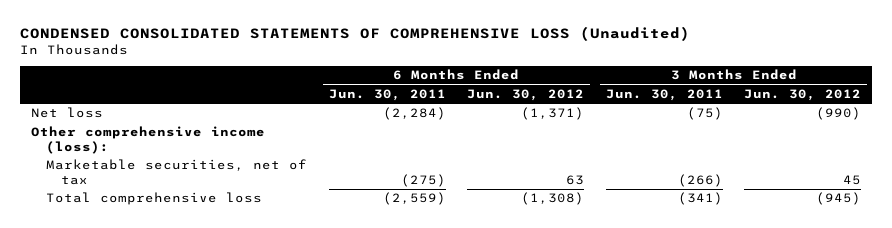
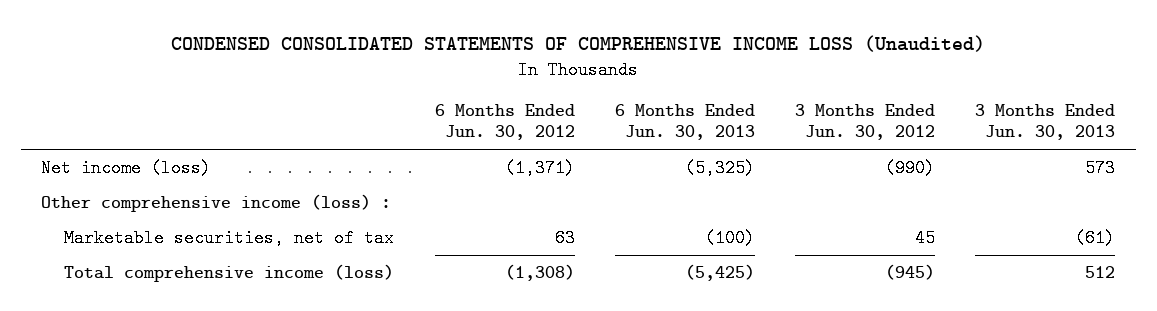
- CONDENSED CONSOLIDATED STATEMENTS OF COMPREHENSIVE LOSS (Unaudited)
+ CONDENSED CONSOLIDATED STATEMENTS OF COMPREHENSIVE INCOME LOSS (Unaudited)
- | 6 Months Ended Jun. 30, 2011 | 6 Months Ended Jun. 30, 2012 | 3 Months Ended Jun. 30, 2011 | 3 Months Ended Jun. 30, 2012
+ | 6 Months Ended Jun. 30, 2012 | 6 Months Ended Jun. 30, 2013 | 3 Months Ended Jun. 30, 2012 | 3 Months Ended Jun. 30, 2013
- Net loss | (2,284) | (1,371) | (75) | (990)
- Other comprehensive income (loss):
+ Net income (loss) | (1,371) | (5,325) | (990) | 573
+ Other comprehensive income (loss) :
- Total comprehensive loss | (2,559) | (1,308) | (341) | (945)
+ Total comprehensive income (loss) | (1,308) | (5,425) | (945) | 512

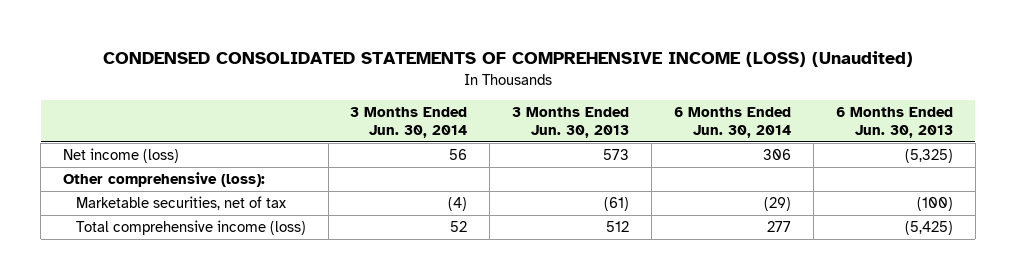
- CONDENSED CONSOLIDATED STATEMENTS OF COMPREHENSIVE INCOME LOSS (Unaudited)
+ CONDENSED CONSOLIDATED STATEMENTS OF COMPREHENSIVE INCOME (LOSS) (Unaudited)
- | 6 Months Ended Jun. 30, 2012 | 6 Months Ended Jun. 30, 2013 | 3 Months Ended Jun. 30, 2012 | 3 Months Ended Jun. 30, 2013
+ | 3 Months Ended Jun. 30, 2014 | 3 Months Ended Jun. 30, 2013 | 6 Months Ended Jun. 30, 2014 | 6 Months Ended Jun. 30, 2013
- Other comprehensive income (loss) :
+ Other comprehensive (loss):

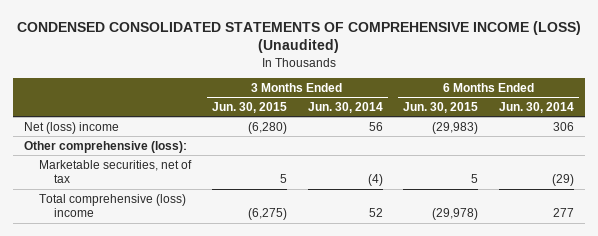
- | 3 Months Ended Jun. 30, 2014 | 3 Months Ended Jun. 30, 2013 | 6 Months Ended Jun. 30, 2014 | 6 Months Ended Jun. 30, 2013
+ | 3 Months Ended Jun. 30, 2015 | 3 Months Ended Jun. 30, 2014 | 6 Months Ended Jun. 30, 2015 | 6 Months Ended Jun. 30, 2014
- Net income (loss) | 56 | 573 | 306 | (5,325)
+ Net (loss) income | (6,280) | 56 | (29,983) | 306
- Total comprehensive income (loss) | 52 | 512 | 277 | (5,425)
+ Total comprehensive (loss) income | (6,275) | 52 | (29,978) | 277

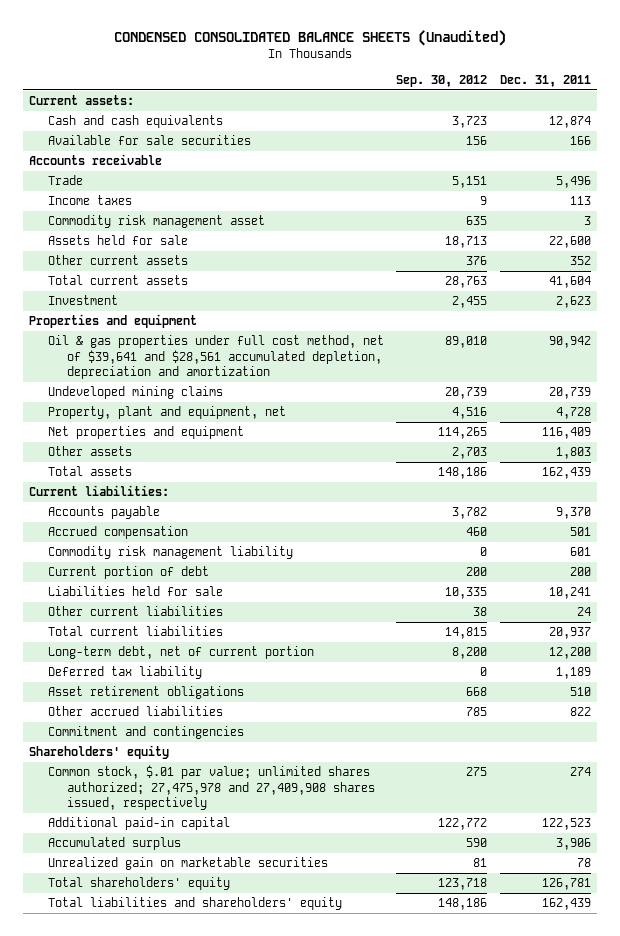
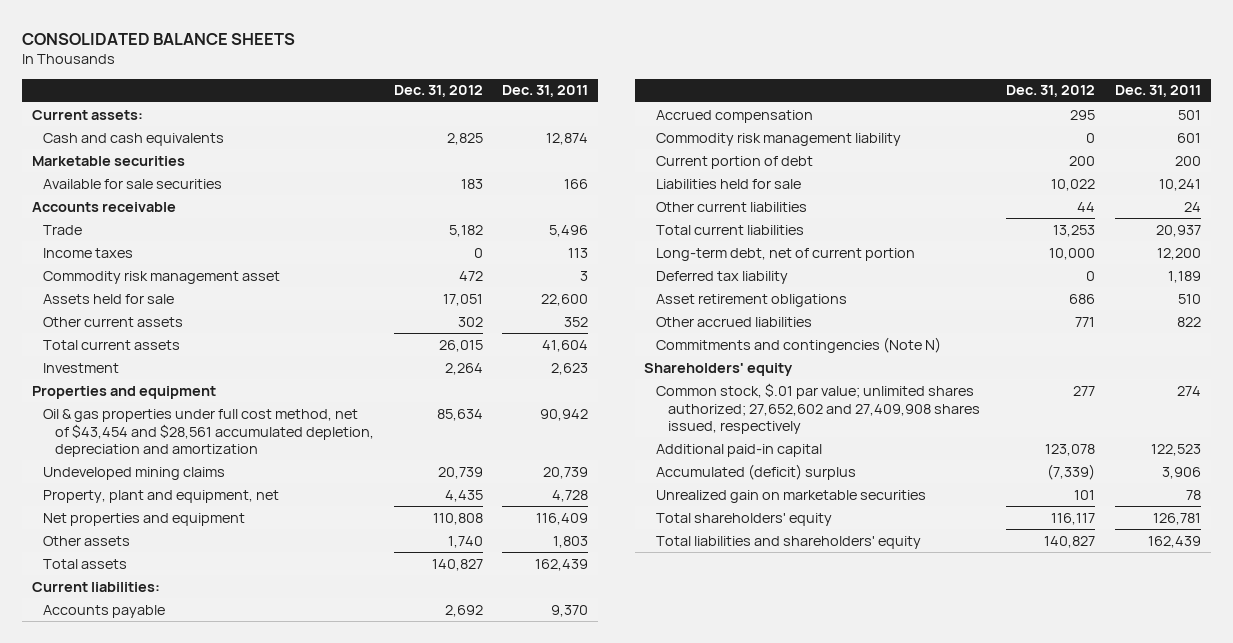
- CONDENSED CONSOLIDATED BALANCE SHEETS (Unaudited)
+ CONSOLIDATED BALANCE SHEETS
- | Sep. 30, 2012 | Dec. 31, 2011
+ | Dec. 31, 2012 | Dec. 31, 2011
+ Marketable securities
- Oil & gas properties under full cost method, net of $39,641 and $28,561 accumulated depletion, depreciation and amortization | 89,010 | 90,942
+ Oil & gas properties under full cost method, net of $43,454 and $28,561 accumulated depletion, depreciation and amortization | 85,634 | 90,942
- Commitment and contingencies
+ Commitments and contingencies (Note N)
- Common stock, $.01 par value; unlimited shares authorized; 27,475,978 and 27,409,908 shares issued, respectively | 275 | 274
+ Common stock, $.01 par value; unlimited shares authorized; 27,652,602 and 27,409,908 shares issued, respectively | 277 | 274
- Accumulated surplus | 590 | 3,906
+ Accumulated (deficit) surplus | (7,339) | 3,906

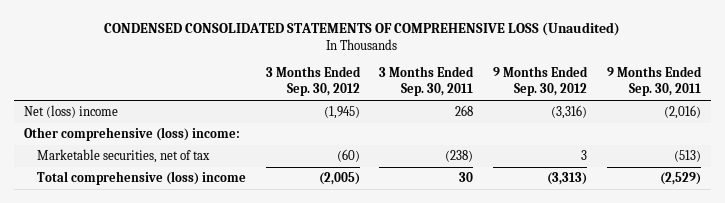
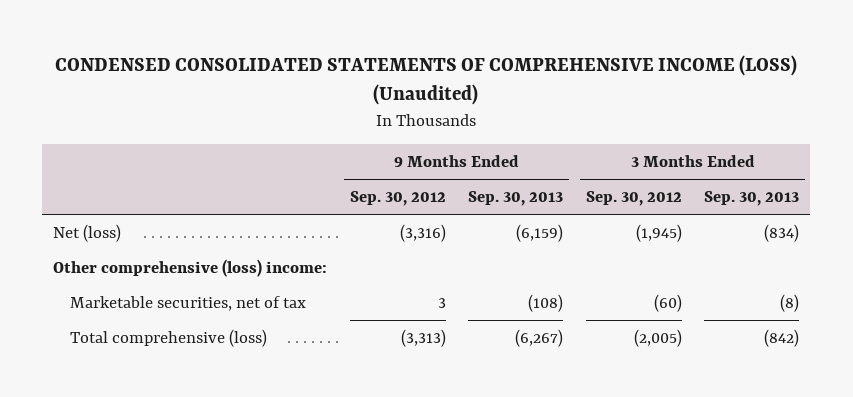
- CONDENSED CONSOLIDATED STATEMENTS OF COMPREHENSIVE LOSS (Unaudited)
+ CONDENSED CONSOLIDATED STATEMENTS OF COMPREHENSIVE INCOME (LOSS) (Unaudited)
- | 3 Months Ended Sep. 30, 2012 | 3 Months Ended Sep. 30, 2011 | 9 Months Ended Sep. 30, 2012 | 9 Months Ended Sep. 30, 2011
+ | 9 Months Ended Sep. 30, 2012 | 9 Months Ended Sep. 30, 2013 | 3 Months Ended Sep. 30, 2012 | 3 Months Ended Sep. 30, 2013
- Net (loss) income | (1,945) | 268 | (3,316) | (2,016)
+ Net (loss) | (3,316) | (6,159) | (1,945) | (834)
- Total comprehensive (loss) income | (2,005) | 30 | (3,313) | (2,529)
+ Total comprehensive (loss) | (3,313) | (6,267) | (2,005) | (842)

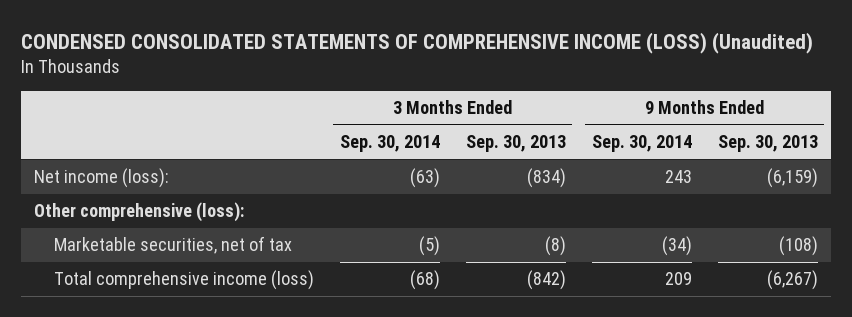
- | 9 Months Ended Sep. 30, 2012 | 9 Months Ended Sep. 30, 2013 | 3 Months Ended Sep. 30, 2012 | 3 Months Ended Sep. 30, 2013
+ | 3 Months Ended Sep. 30, 2014 | 3 Months Ended Sep. 30, 2013 | 9 Months Ended Sep. 30, 2014 | 9 Months Ended Sep. 30, 2013
- Net (loss) | (3,316) | (6,159) | (1,945) | (834)
- Other comprehensive (loss) income:
+ Net income (loss): | (63) | (834) | 243 | (6,159)
+ Other comprehensive (loss):
- Total comprehensive (loss) | (3,313) | (6,267) | (2,005) | (842)
+ Total comprehensive income (loss) | (68) | (842) | 209 | (6,267)

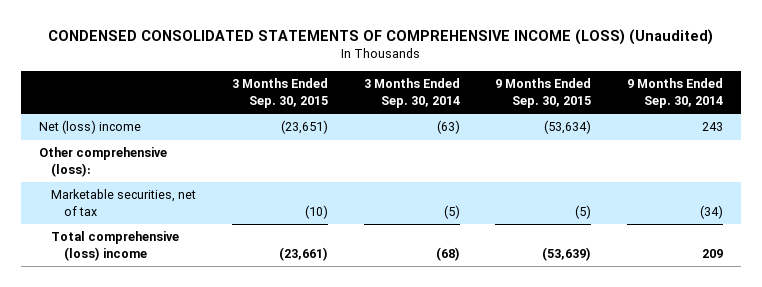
- | 3 Months Ended Sep. 30, 2014 | 3 Months Ended Sep. 30, 2013 | 9 Months Ended Sep. 30, 2014 | 9 Months Ended Sep. 30, 2013
+ | 3 Months Ended Sep. 30, 2015 | 3 Months Ended Sep. 30, 2014 | 9 Months Ended Sep. 30, 2015 | 9 Months Ended Sep. 30, 2014
- Net income (loss): | (63) | (834) | 243 | (6,159)
+ Net (loss) income | (23,651) | (63) | (53,634) | 243
- Total comprehensive income (loss) | (68) | (842) | 209 | (6,267)
+ Total comprehensive (loss) income | (23,661) | (68) | (53,639) | 209

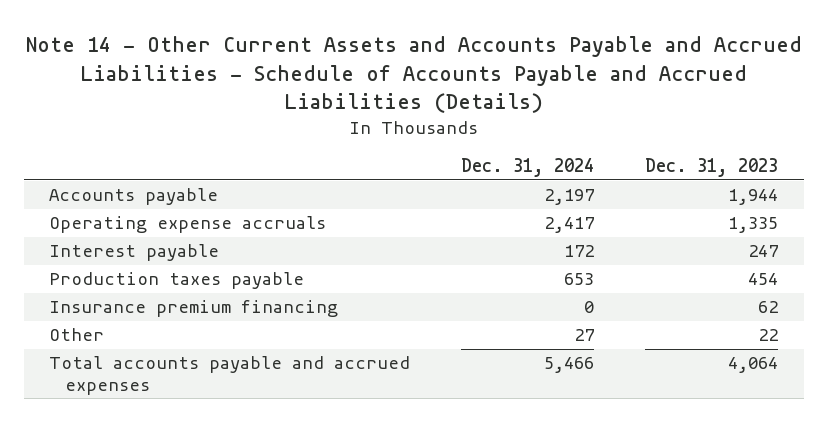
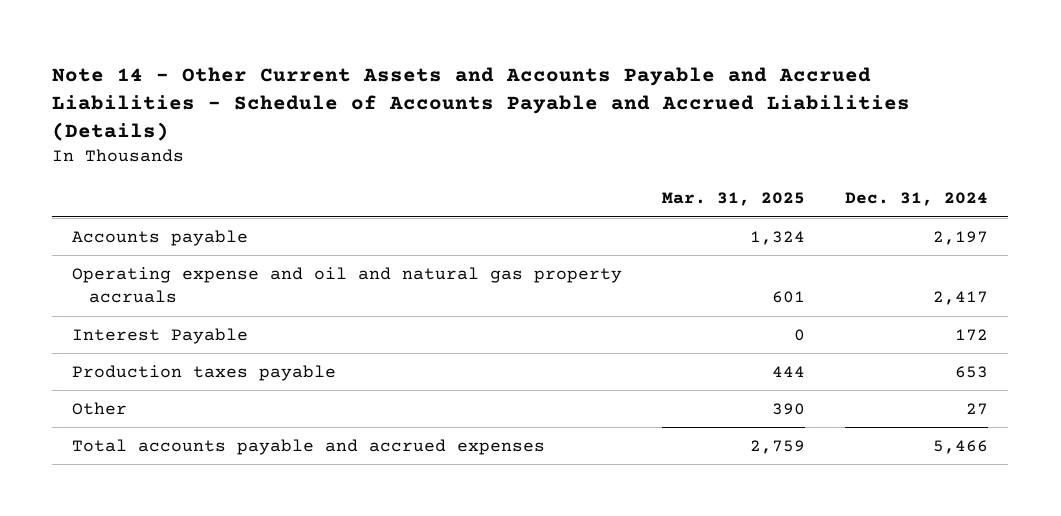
- | Dec. 31, 2024 | Dec. 31, 2023
+ | Mar. 31, 2025 | Dec. 31, 2024
- Operating expense accruals | 2,417 | 1,335
- Interest payable | 172 | 247
+ Operating expense and oil and natural gas property accruals | 601 | 2,417
+ Interest Payable | 0 | 172
- Insurance premium financing | 0 | 62

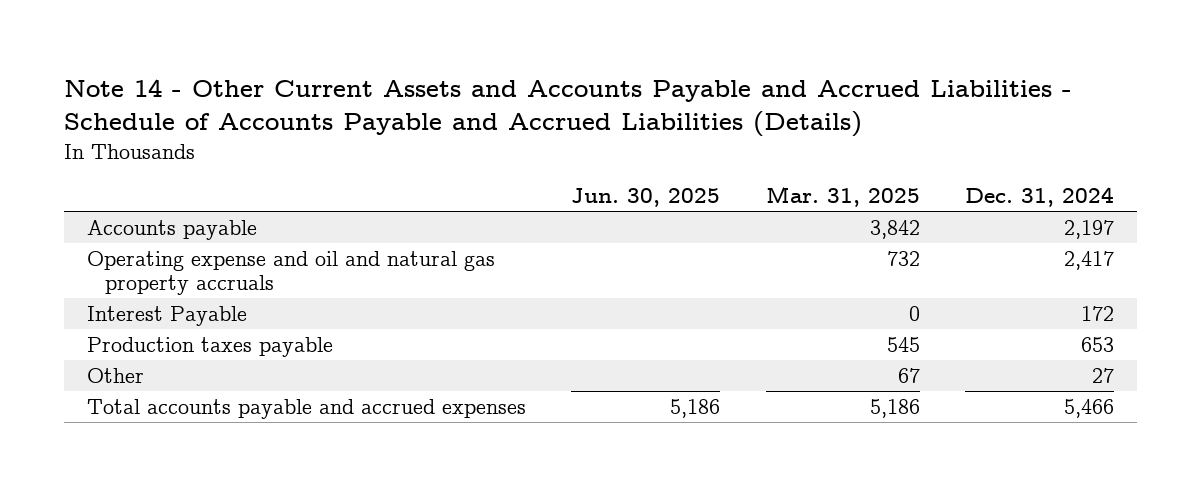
- | Mar. 31, 2025 | Dec. 31, 2024
+ | Jun. 30, 2025 | Mar. 31, 2025 | Dec. 31, 2024
- Accounts payable | 1,324 | 2,197
- Operating expense and oil and natural gas property accruals | 601 | 2,417
+ Accounts payable | | 3,842 | 2,197
+ Operating expense and oil and natural gas property accruals | | 732 | 2,417
- Production taxes payable | 444 | 653
- Other | 390 | 27
- Total accounts payable and accrued expenses | 2,759 | 5,466
+ Production taxes payable | | 545 | 653
+ Other | | 67 | 27
+ Total accounts payable and accrued expenses | 5,186 | 5,186 | 5,466

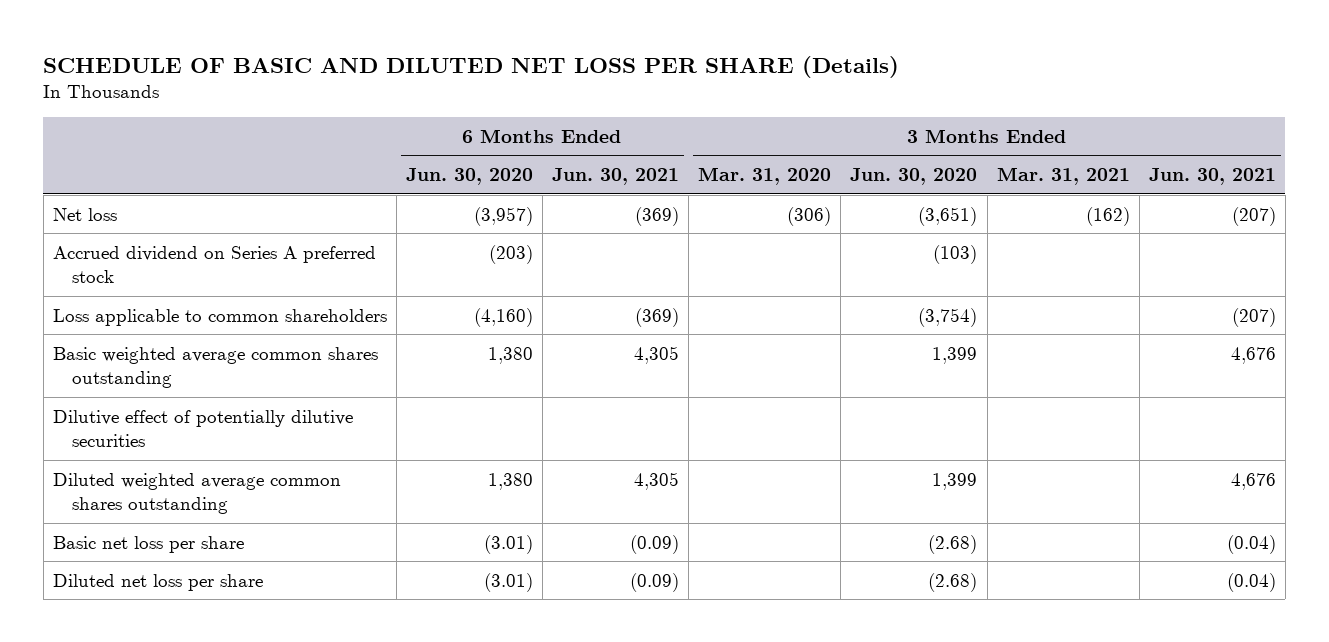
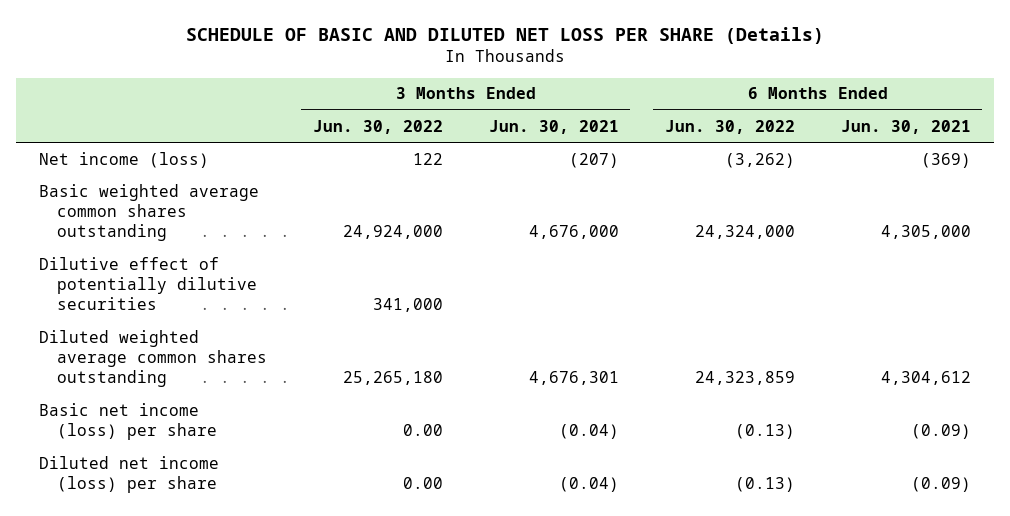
- | 6 Months Ended Jun. 30, 2020 | 6 Months Ended Jun. 30, 2021 | 3 Months Ended Mar. 31, 2020 | 3 Months Ended Jun. 30, 2020 | 3 Months Ended Mar. 31, 2021 | 3 Months Ended Jun. 30, 2021
+ | 3 Months Ended Jun. 30, 2022 | 3 Months Ended Jun. 30, 2021 | 6 Months Ended Jun. 30, 2022 | 6 Months Ended Jun. 30, 2021
- Net loss | (3,957) | (369) | (306) | (3,651) | (162) | (207)
- Accrued dividend on Series A preferred stock | (203) | | | (103) | |
- Loss applicable to common shareholders | (4,160) | (369) | | (3,754) | | (207)
- Basic weighted average common shares outstanding | 1,380 | 4,305 | | 1,399 | | 4,676
+ Net income (loss) | 122 | (207) | (3,262) | (369)
+ Basic weighted average common shares outstanding | 24,924,000 | 4,676,000 | 24,324,000 | 4,305,000
- Diluted weighted average common shares outstanding | 1,380 | 4,305 | | 1,399 | | 4,676
- Basic net loss per share | (3.01) | (0.09) | | (2.68) | | (0.04)
- Diluted net loss per share | (3.01) | (0.09) | | (2.68) | | (0.04)
+ Diluted weighted average common shares outstanding | 25,265,180 | 4,676,301 | 24,323,859 | 4,304,612
+ Basic net income (loss) per share | 0.00 | (0.04) | (0.13) | (0.09)
+ Diluted net income (loss) per share | 0.00 | (0.04) | (0.13) | (0.09)

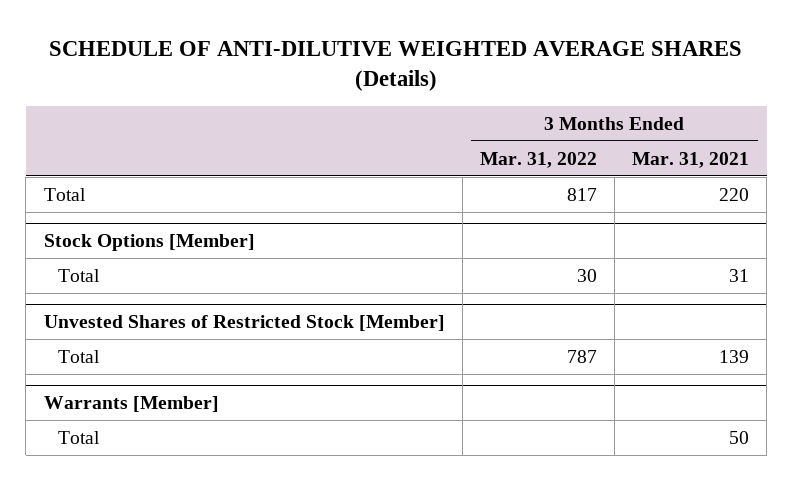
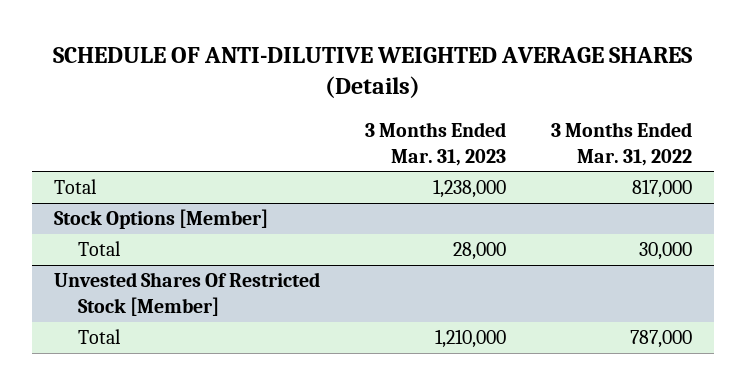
- | 3 Months Ended Mar. 31, 2022 | 3 Months Ended Mar. 31, 2021
+ | 3 Months Ended Mar. 31, 2023 | 3 Months Ended Mar. 31, 2022
- Total | 817 | 220
+ Total | 1,238,000 | 817,000
@ Stock Options [Member]
- Total | 30 | 31
- Unvested Shares of Restricted Stock [Member]
- Total | 787 | 139
- Warrants [Member]
- Total | | 50
@ Stock Options [Member]
+ Total | 28,000 | 30,000
+ Unvested Shares Of Restricted Stock [Member]
+ Total | 1,210,000 | 787,000

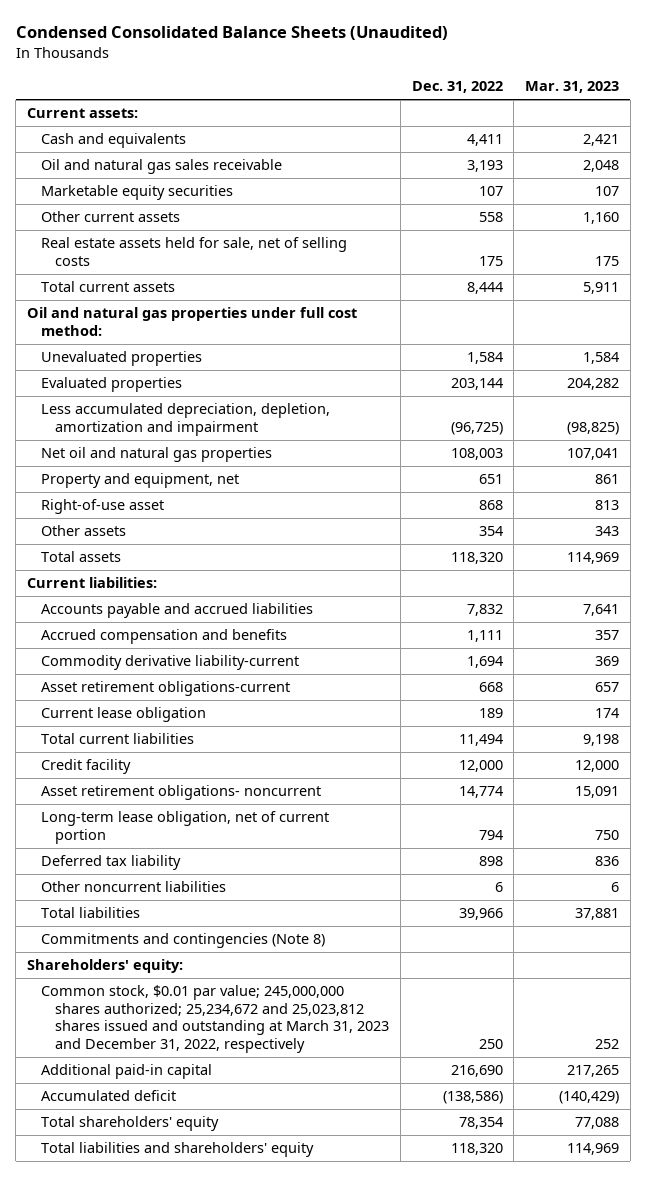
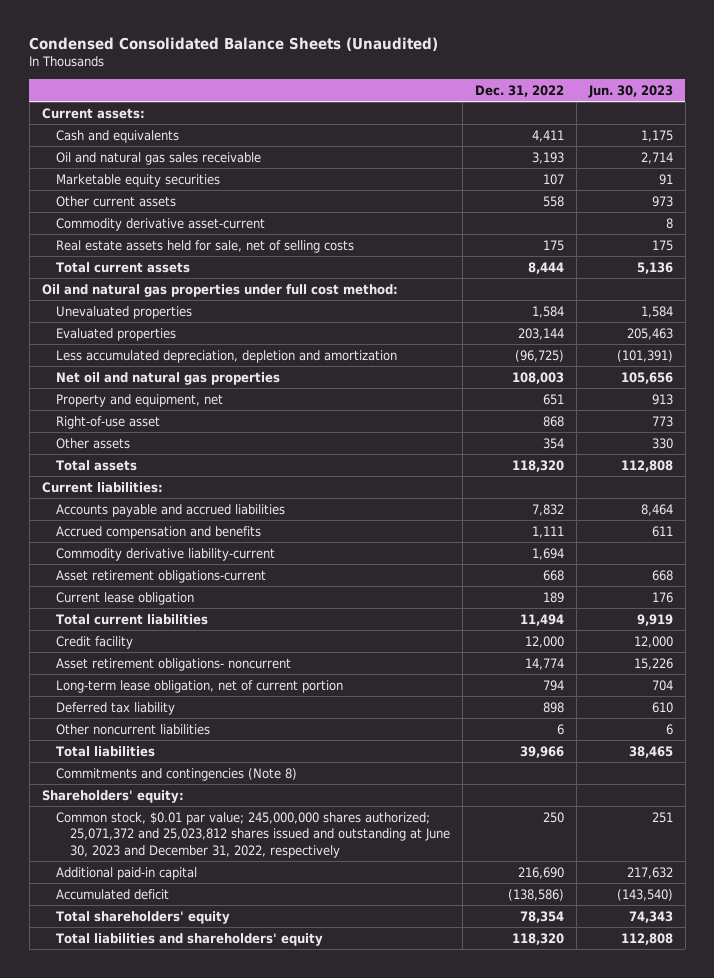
- | Dec. 31, 2022 | Mar. 31, 2023
+ | Dec. 31, 2022 | Jun. 30, 2023
+ Commodity derivative asset-current | | 8
- Less accumulated depreciation, depletion, amortization and impairment | (96,725) | (98,825)
+ Less accumulated depreciation, depletion and amortization | (96,725) | (101,391)
- Common stock, $0.01 par value; 245,000,000 shares authorized; 25,234,672 and 25,023,812 shares issued and outstanding at March 31, 2023 and December 31, 2022, respectively | 250 | 252
+ Common stock, $0.01 par value; 245,000,000 shares authorized; 25,071,372 and 25,023,812 shares issued and outstanding at June 30, 2023 and December 31, 2022, respectively | 250 | 251

